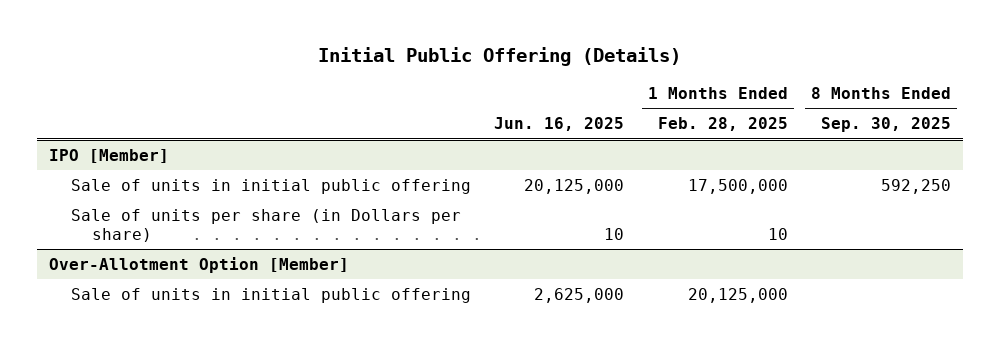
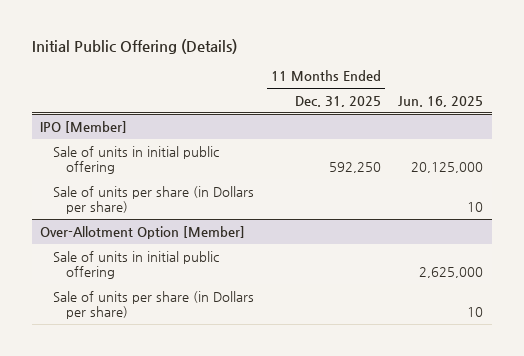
- | Jun. 16, 2025 | 1 Months Ended Feb. 28, 2025 | 8 Months Ended Sep. 30, 2025
+ | 11 Months Ended Dec. 31, 2025 | Jun. 16, 2025
@ Over-Allotment Option [Member]
+ Sale of units per share (in Dollars per share) | | 10

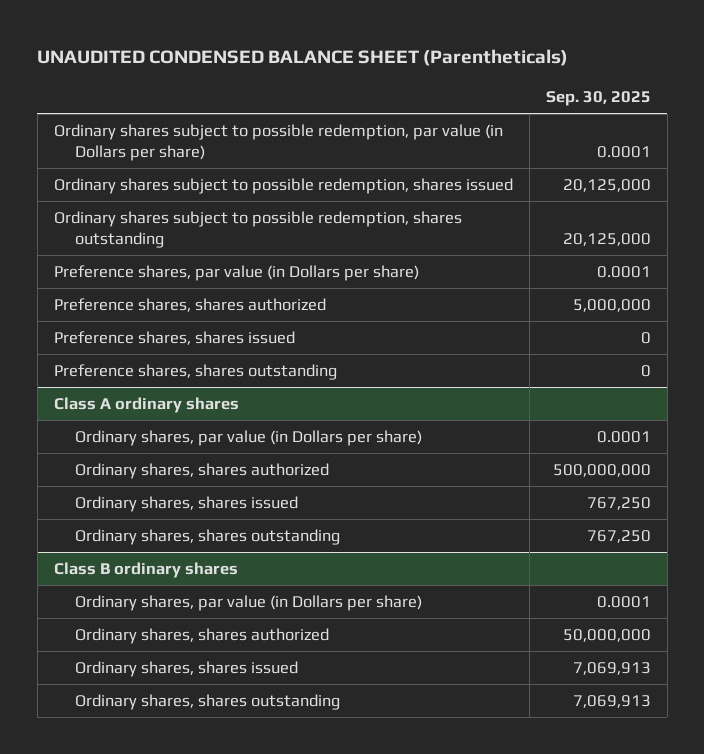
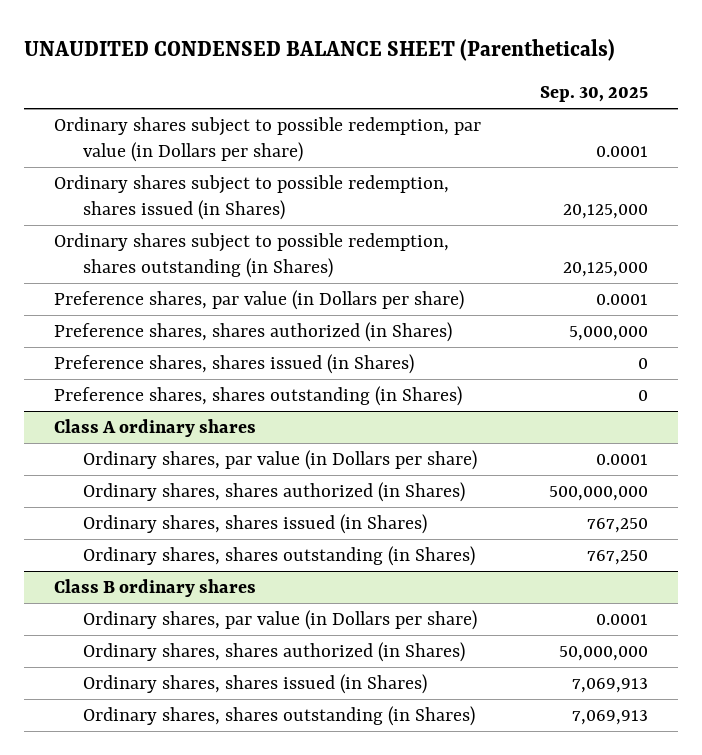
- Ordinary shares subject to possible redemption, shares issued | 20,125,000
- Ordinary shares subject to possible redemption, shares outstanding | 20,125,000
+ Ordinary shares subject to possible redemption, shares issued (in Shares) | 20,125,000
+ Ordinary shares subject to possible redemption, shares outstanding (in Shares) | 20,125,000
- Preference shares, shares authorized | 5,000,000
- Preference shares, shares issued | 0
- Preference shares, shares outstanding | 0
+ Preference shares, shares authorized (in Shares) | 5,000,000
+ Preference shares, shares issued (in Shares) | 0
+ Preference shares, shares outstanding (in Shares) | 0
@ Class A ordinary shares
- Ordinary shares, shares authorized | 500,000,000
- Ordinary shares, shares issued | 767,250
- Ordinary shares, shares outstanding | 767,250
+ Ordinary shares, shares authorized (in Shares) | 500,000,000
+ Ordinary shares, shares issued (in Shares) | 767,250
+ Ordinary shares, shares outstanding (in Shares) | 767,250
@ Class B ordinary shares
- Ordinary shares, shares authorized | 50,000,000
- Ordinary shares, shares issued | 7,069,913
- Ordinary shares, shares outstanding | 7,069,913
+ Ordinary shares, shares authorized (in Shares) | 50,000,000
+ Ordinary shares, shares issued (in Shares) | 7,069,913
+ Ordinary shares, shares outstanding (in Shares) | 7,069,913

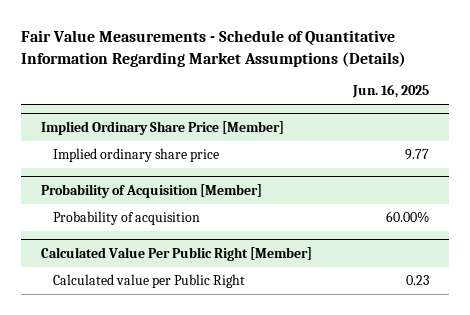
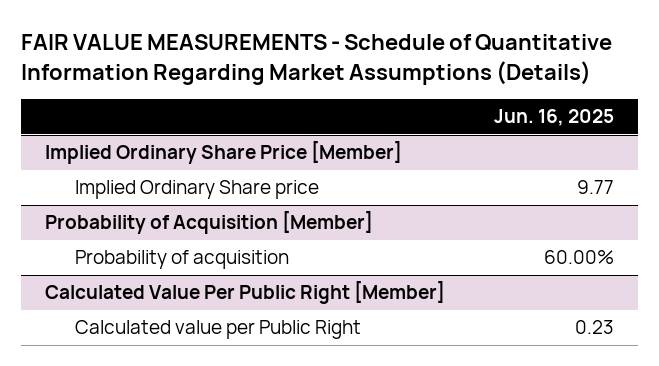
- Fair Value Measurements - Schedule of Quantitative Information Regarding Market Assumptions (Details)
+ FAIR VALUE MEASUREMENTS - Schedule of Quantitative Information Regarding Market Assumptions (Details)
@ Implied Ordinary Share Price [Member]
- Implied ordinary share price | 9.77
+ Implied Ordinary Share price | 9.77

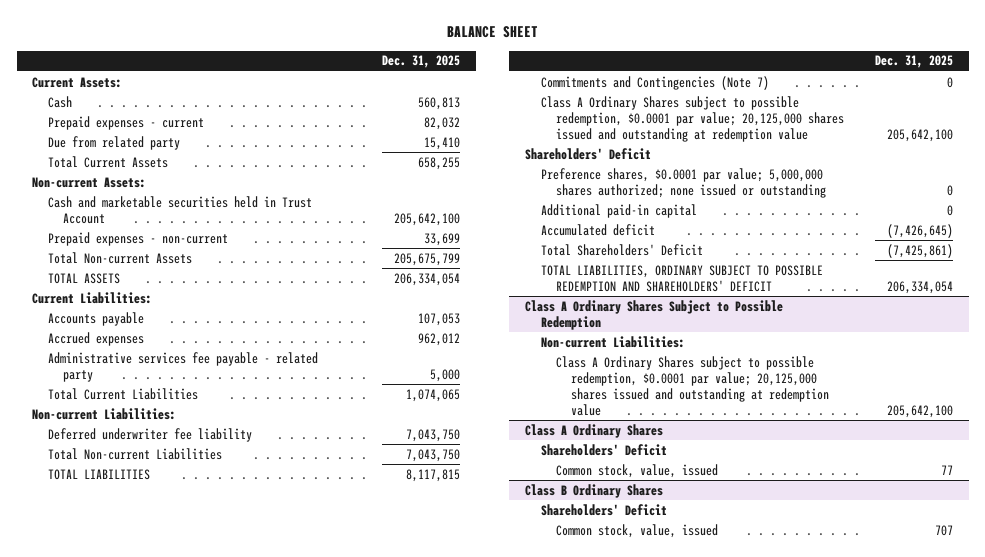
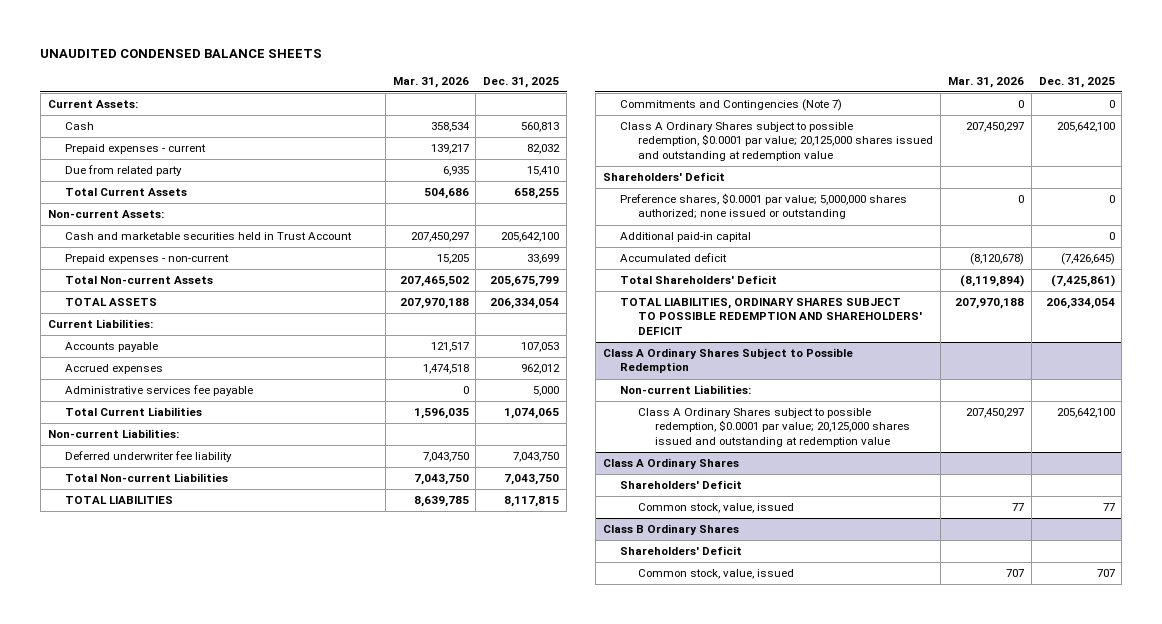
- BALANCE SHEET
+ UNAUDITED CONDENSED BALANCE SHEETS
- | Dec. 31, 2025
+ | Mar. 31, 2026 | Dec. 31, 2025
- Administrative services fee payable - related party | 5,000
+ Administrative services fee payable | 0 | 5,000
- TOTAL LIABILITIES, ORDINARY SUBJECT TO POSSIBLE REDEMPTION AND SHAREHOLDERS' DEFICIT | 206,334,054
+ TOTAL LIABILITIES, ORDINARY SHARES SUBJECT TO POSSIBLE REDEMPTION AND SHAREHOLDERS' DEFICIT | 207,970,188 | 206,334,054

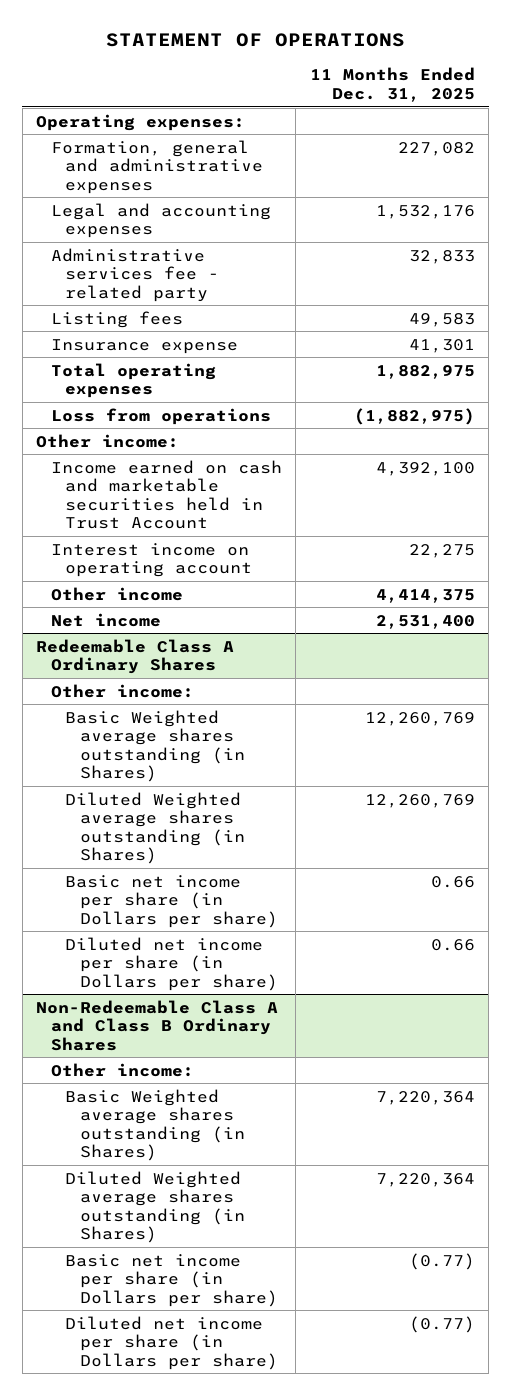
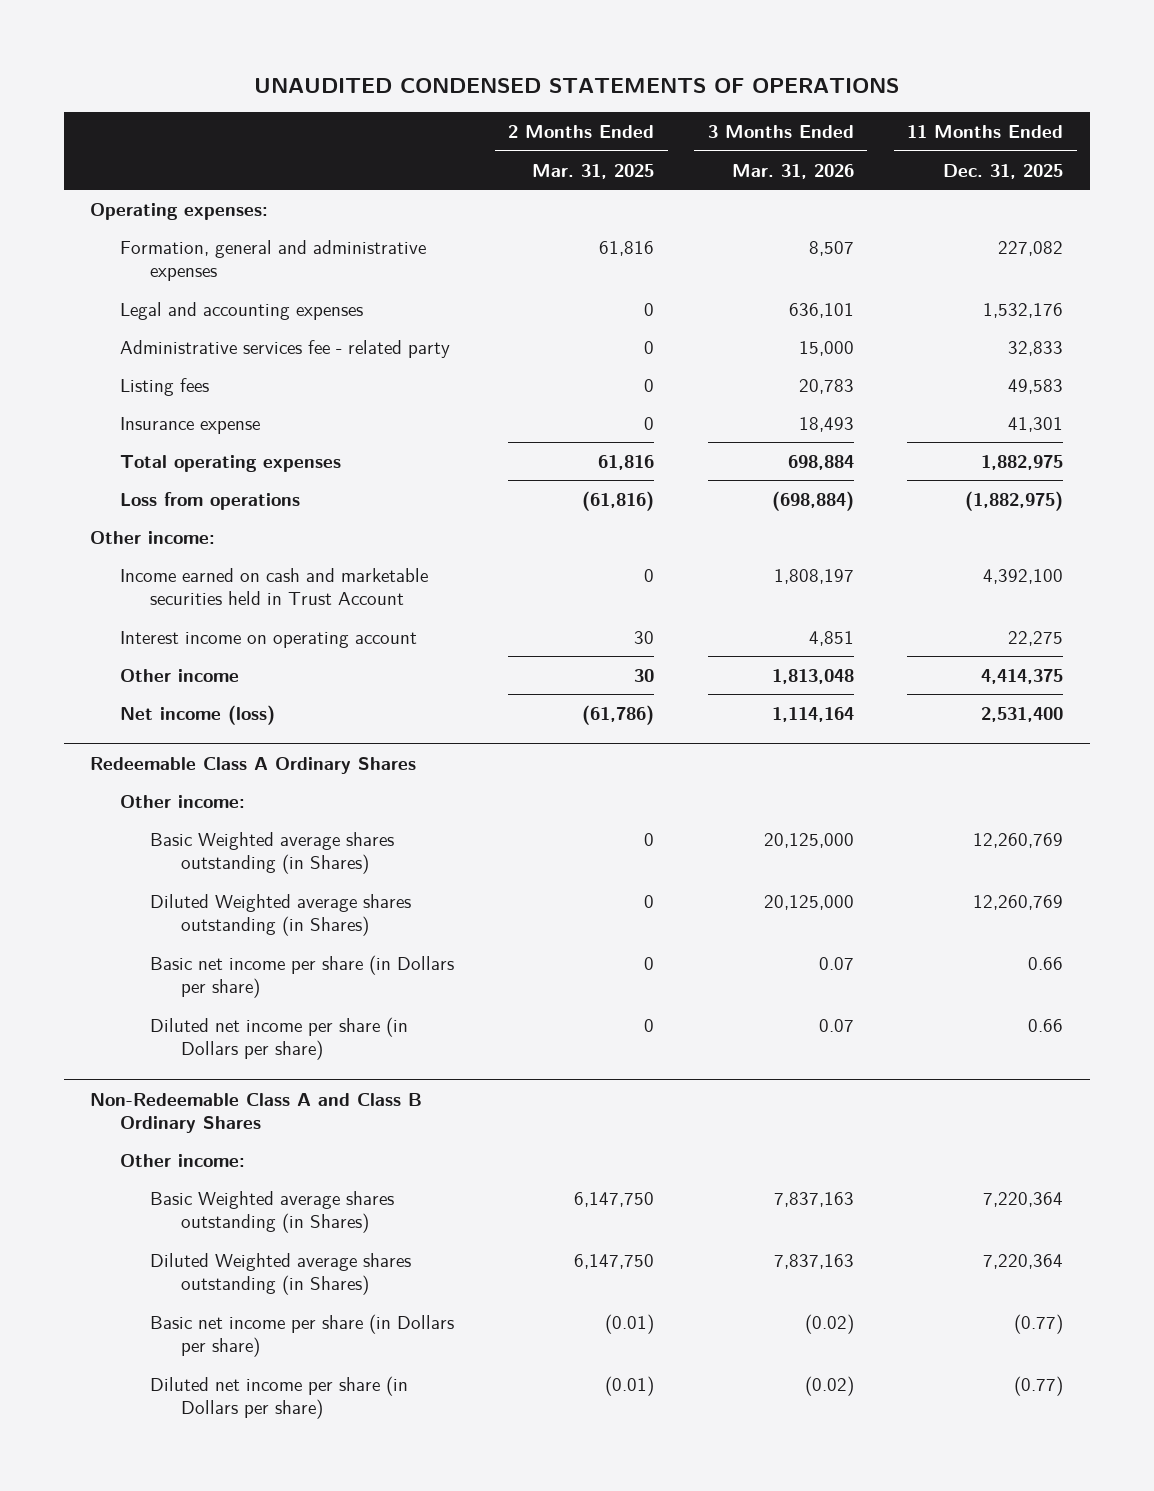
- STATEMENT OF OPERATIONS
+ UNAUDITED CONDENSED STATEMENTS OF OPERATIONS
- | 11 Months Ended Dec. 31, 2025
+ | 2 Months Ended Mar. 31, 2025 | 3 Months Ended Mar. 31, 2026 | 11 Months Ended Dec. 31, 2025
- Net income | 2,531,400
+ Net income (loss) | (61,786) | 1,114,164 | 2,531,400

